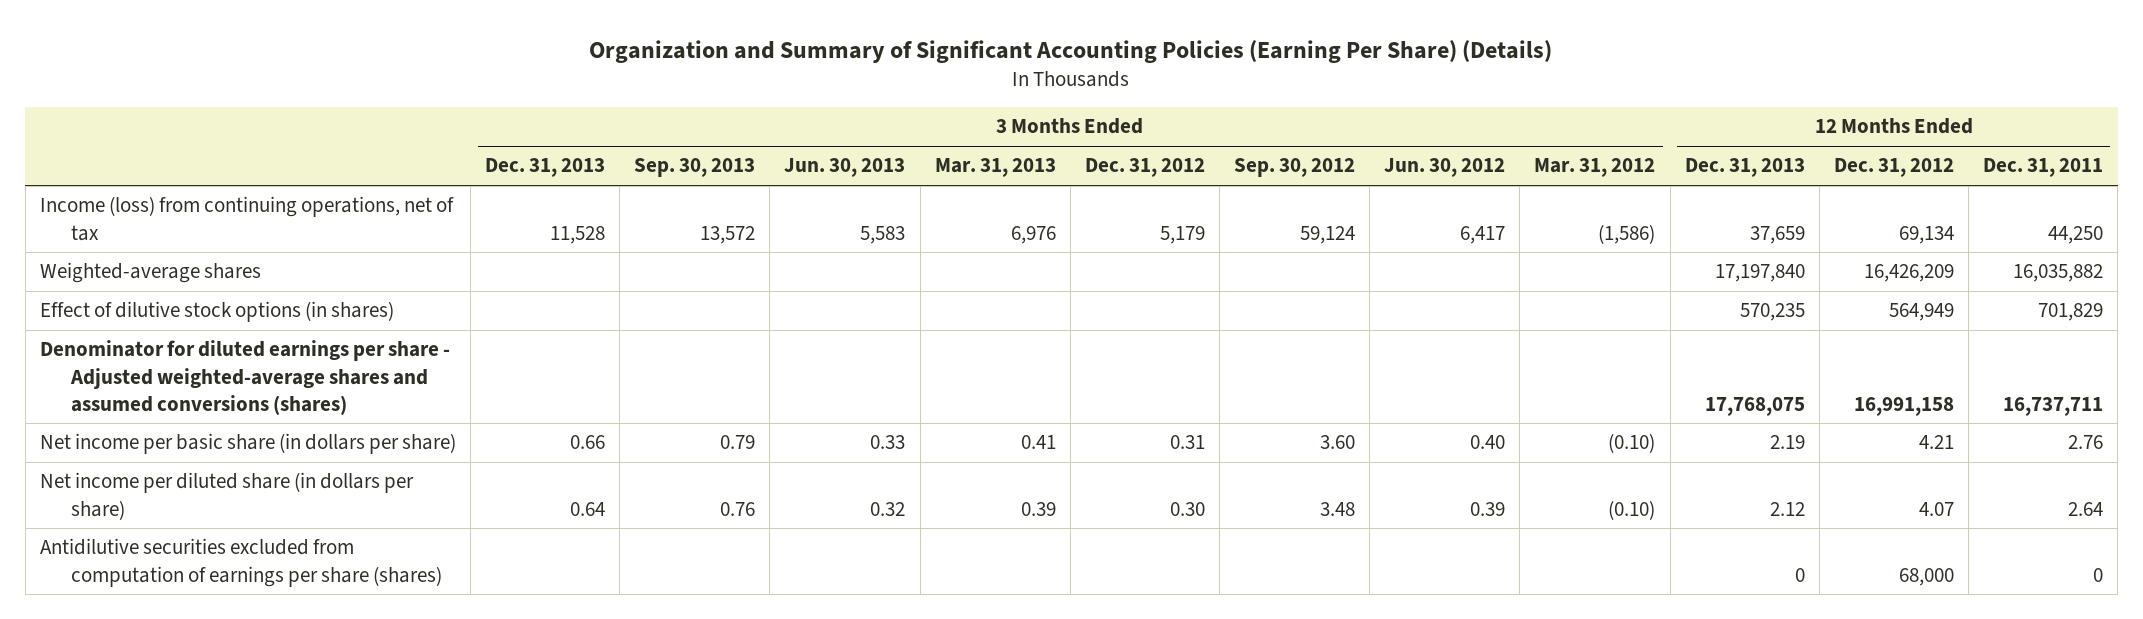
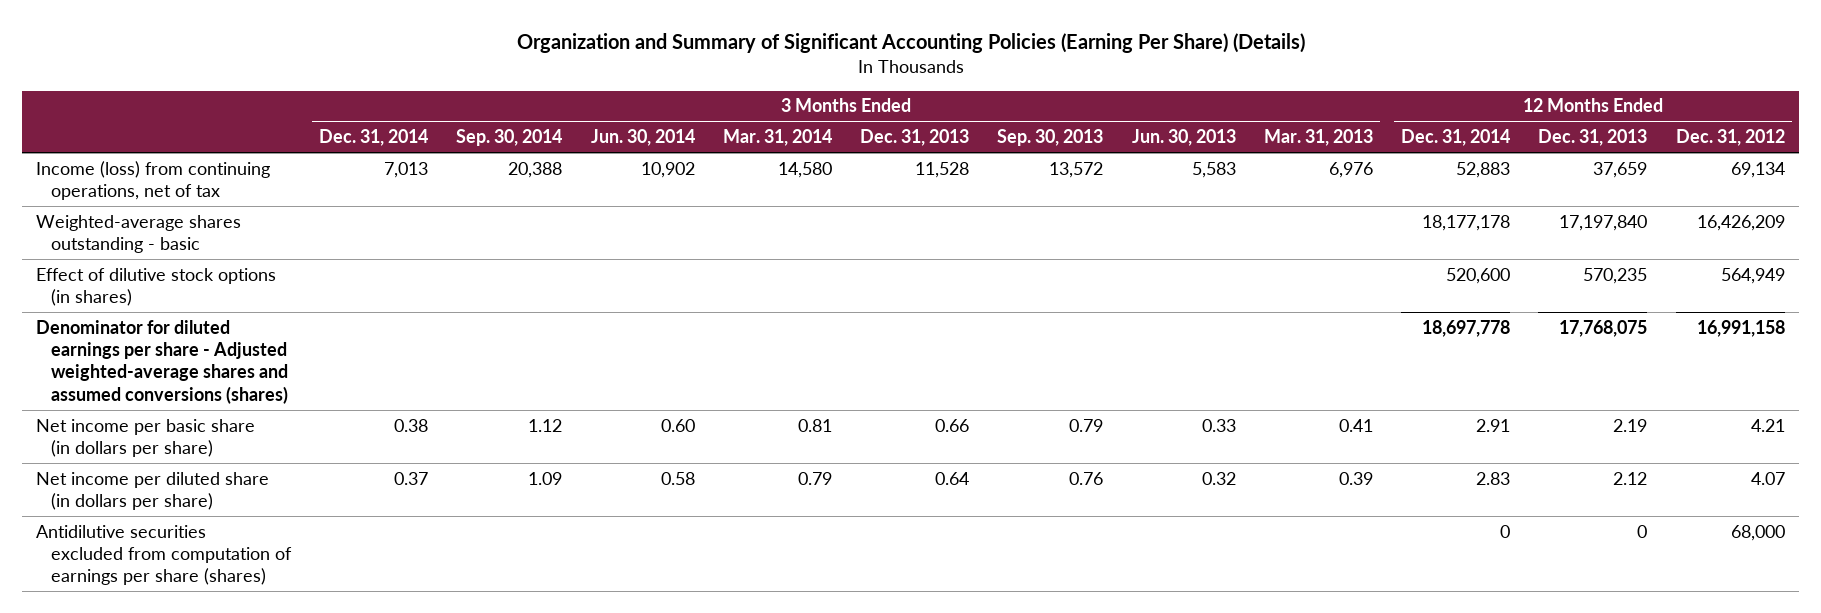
- | 3 Months Ended Dec. 31, 2013 | 3 Months Ended Sep. 30, 2013 | 3 Months Ended Jun. 30, 2013 | 3 Months Ended Mar. 31, 2013 | 3 Months Ended Dec. 31, 2012 | 3 Months Ended Sep. 30, 2012 | 3 Months Ended Jun. 30, 2012 | 3 Months Ended Mar. 31, 2012 | 12 Months Ended Dec. 31, 2013 | 12 Months Ended Dec. 31, 2012 | 12 Months Ended Dec. 31, 2011
+ | 3 Months Ended Dec. 31, 2014 | 3 Months Ended Sep. 30, 2014 | 3 Months Ended Jun. 30, 2014 | 3 Months Ended Mar. 31, 2014 | 3 Months Ended Dec. 31, 2013 | 3 Months Ended Sep. 30, 2013 | 3 Months Ended Jun. 30, 2013 | 3 Months Ended Mar. 31, 2013 | 12 Months Ended Dec. 31, 2014 | 12 Months Ended Dec. 31, 2013 | 12 Months Ended Dec. 31, 2012
- Weighted-average shares | | | | | | | | | 17,197,840 | 16,426,209 | 16,035,882
+ Weighted-average shares outstanding - basic | | | | | | | | | 18,177,178 | 17,197,840 | 16,426,209

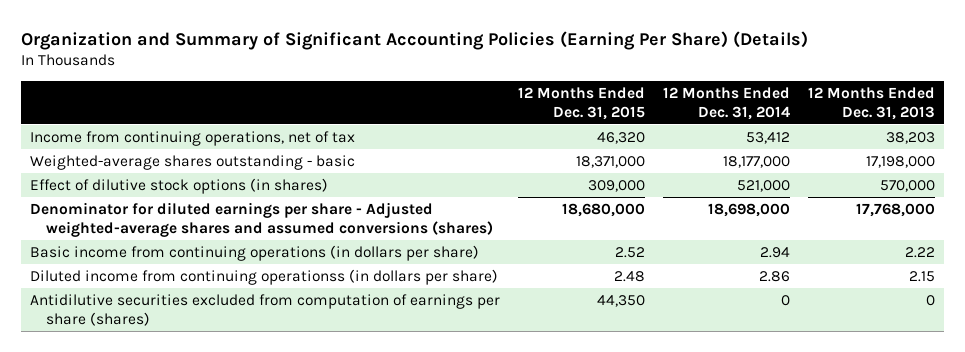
- | 3 Months Ended Dec. 31, 2014 | 3 Months Ended Sep. 30, 2014 | 3 Months Ended Jun. 30, 2014 | 3 Months Ended Mar. 31, 2014 | 3 Months Ended Dec. 31, 2013 | 3 Months Ended Sep. 30, 2013 | 3 Months Ended Jun. 30, 2013 | 3 Months Ended Mar. 31, 2013 | 12 Months Ended Dec. 31, 2014 | 12 Months Ended Dec. 31, 2013 | 12 Months Ended Dec. 31, 2012
+ | 12 Months Ended Dec. 31, 2015 | 12 Months Ended Dec. 31, 2014 | 12 Months Ended Dec. 31, 2013
- Income (loss) from continuing operations, net of tax | 7,013 | 20,388 | 10,902 | 14,580 | 11,528 | 13,572 | 5,583 | 6,976 | 52,883 | 37,659 | 69,134
- Weighted-average shares outstanding - basic | | | | | | | | | 18,177,178 | 17,197,840 | 16,426,209
- Effect of dilutive stock options (in shares) | | | | | | | | | 520,600 | 570,235 | 564,949
- Denominator for diluted earnings per share - Adjusted weighted-average shares and assumed conversions (shares) | | | | | | | | | 18,697,778 | 17,768,075 | 16,991,158
- Net income per basic share (in dollars per share) | 0.38 | 1.12 | 0.60 | 0.81 | 0.66 | 0.79 | 0.33 | 0.41 | 2.91 | 2.19 | 4.21
- Net income per diluted share (in dollars per share) | 0.37 | 1.09 | 0.58 | 0.79 | 0.64 | 0.76 | 0.32 | 0.39 | 2.83 | 2.12 | 4.07
+ Income from continuing operations, net of tax | 46,320 | 53,412 | 38,203
+ Weighted-average shares outstanding - basic | 18,371,000 | 18,177,000 | 17,198,000
+ Effect of dilutive stock options (in shares) | 309,000 | 521,000 | 570,000
+ Denominator for diluted earnings per share - Adjusted weighted-average shares and assumed conversions (shares) | 18,680,000 | 18,698,000 | 17,768,000
+ Basic income from continuing operations (in dollars per share) | 2.52 | 2.94 | 2.22
+ Diluted income from continuing operationss (in dollars per share) | 2.48 | 2.86 | 2.15

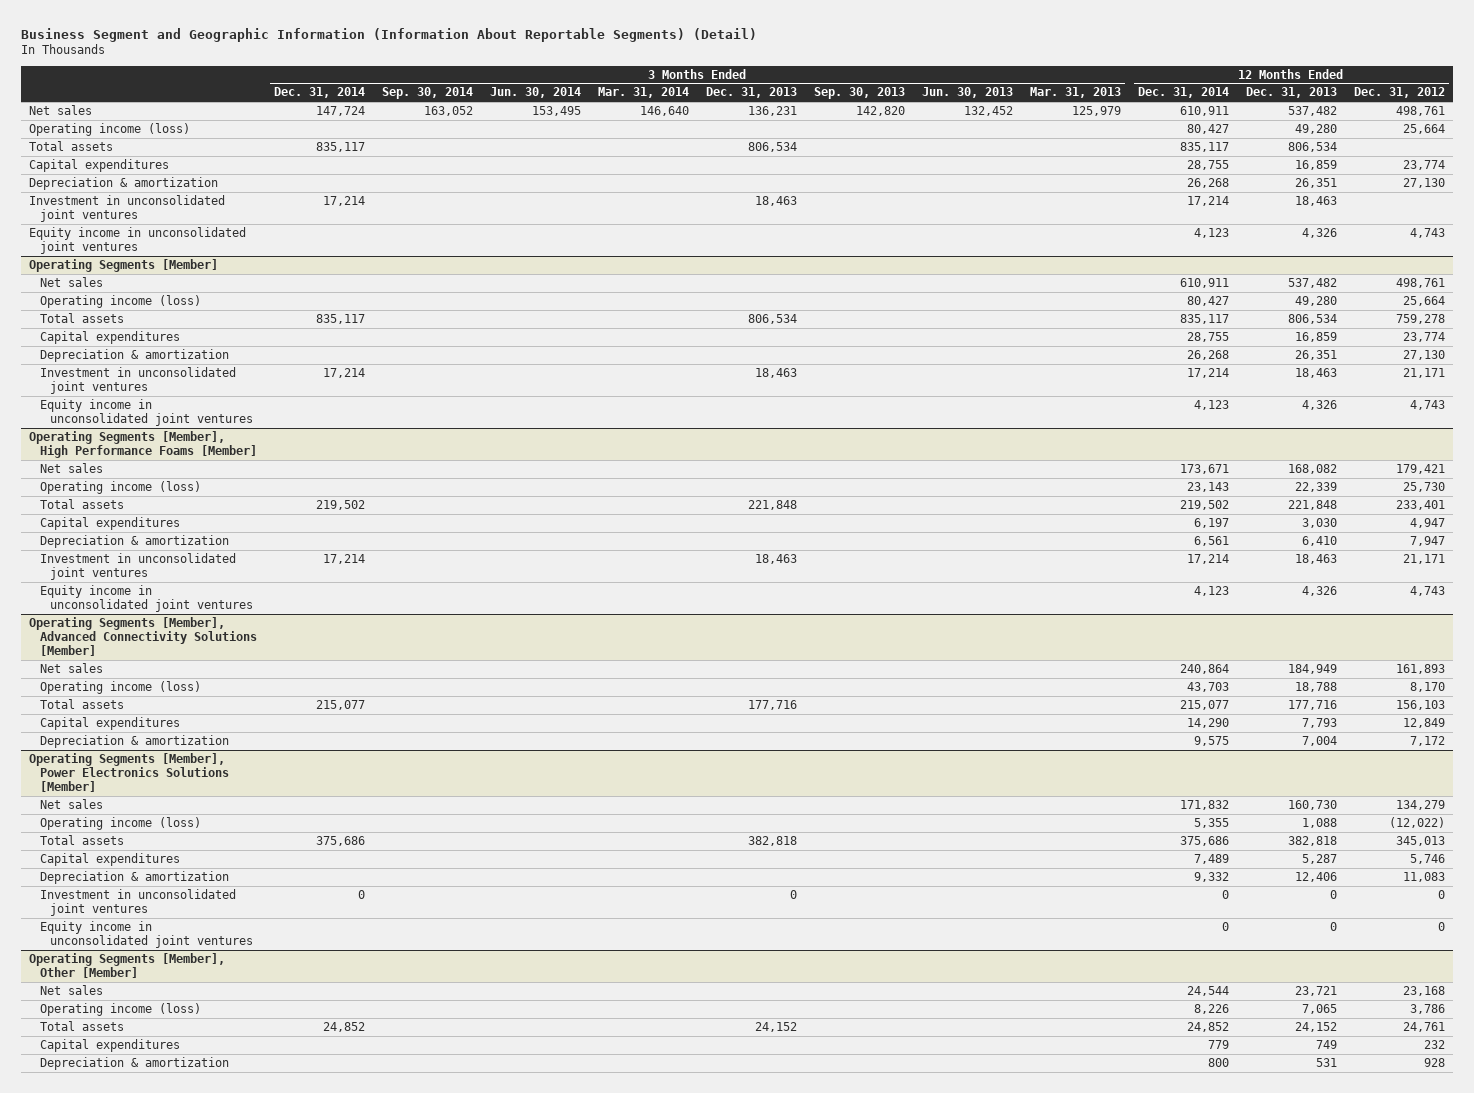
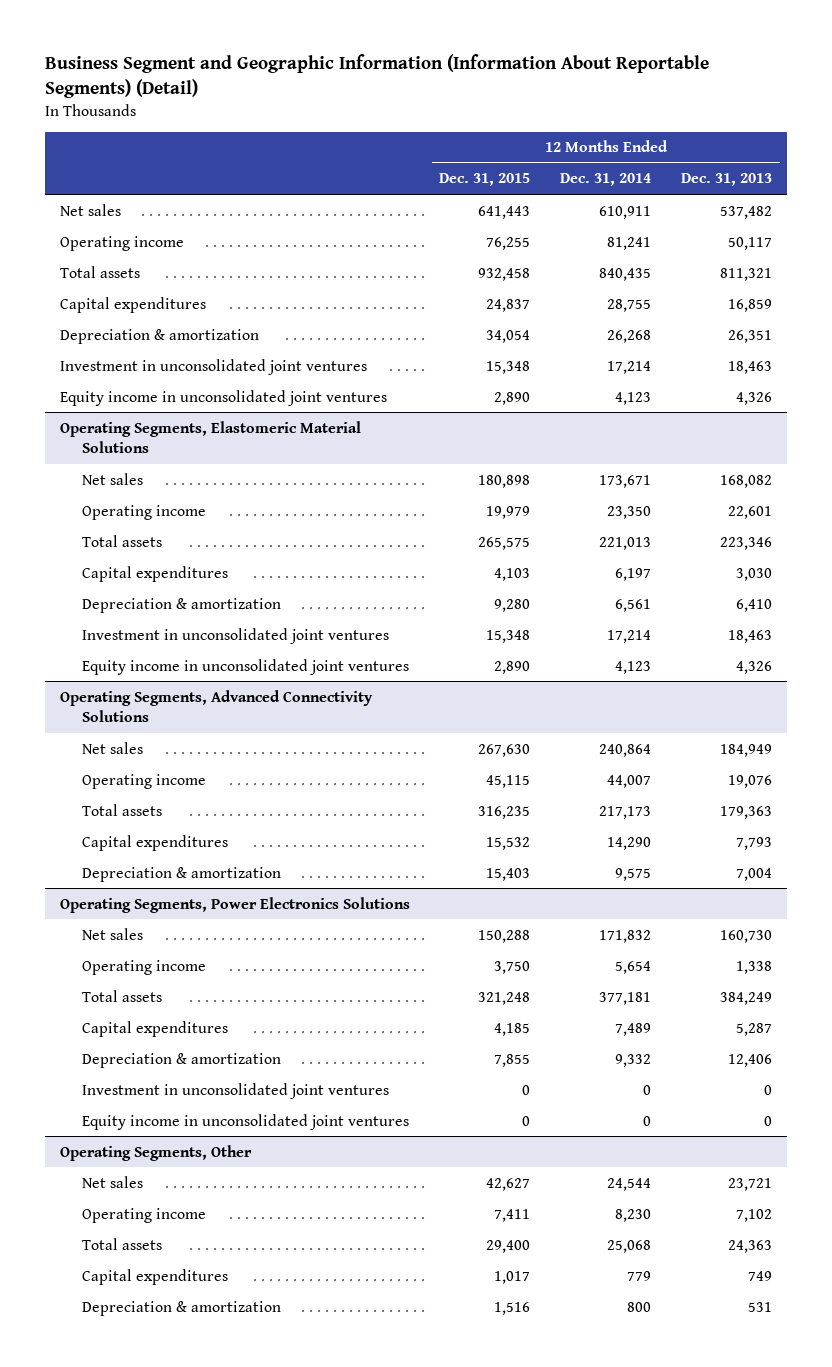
- | 3 Months Ended Dec. 31, 2014 | 3 Months Ended Sep. 30, 2014 | 3 Months Ended Jun. 30, 2014 | 3 Months Ended Mar. 31, 2014 | 3 Months Ended Dec. 31, 2013 | 3 Months Ended Sep. 30, 2013 | 3 Months Ended Jun. 30, 2013 | 3 Months Ended Mar. 31, 2013 | 12 Months Ended Dec. 31, 2014 | 12 Months Ended Dec. 31, 2013 | 12 Months Ended Dec. 31, 2012
+ | 12 Months Ended Dec. 31, 2015 | 12 Months Ended Dec. 31, 2014 | 12 Months Ended Dec. 31, 2013
- Operating income (loss) | | | | | | | | | 80,427 | 49,280 | 25,664
- Total assets | 835,117 | | | | 806,534 | | | | 835,117 | 806,534 |
- Capital expenditures | | | | | | | | | 28,755 | 16,859 | 23,774
- Depreciation & amortization | | | | | | | | | 26,268 | 26,351 | 27,130
- Investment in unconsolidated joint ventures | 17,214 | | | | 18,463 | | | | 17,214 | 18,463 |
- Equity income in unconsolidated joint ventures | | | | | | | | | 4,123 | 4,326 | 4,743
- Operating Segments [Member]
- Net sales | | | | | | | | | 610,911 | 537,482 | 498,761
- Operating income (loss) | | | | | | | | | 80,427 | 49,280 | 25,664
- Total assets | 835,117 | | | | 806,534 | | | | 835,117 | 806,534 | 759,278
+ Operating income | 76,255 | 81,241 | 50,117
+ Total assets | 932,458 | 840,435 | 811,321
- Operating Segments [Member], High Performance Foams [Member]
+ Operating Segments, Elastomeric Material Solutions
- Operating income (loss) | | | | | | | | | 23,143 | 22,339 | 25,730
- Total assets | 219,502 | | | | 221,848 | | | | 219,502 | 221,848 | 233,401
+ Operating income | 19,979 | 23,350 | 22,601
+ Total assets | 265,575 | 221,013 | 223,346
- Operating Segments [Member], Advanced Connectivity Solutions [Member]
+ Operating Segments, Advanced Connectivity Solutions
- Operating income (loss) | | | | | | | | | 43,703 | 18,788 | 8,170
- Total assets | 215,077 | | | | 177,716 | | | | 215,077 | 177,716 | 156,103
+ Operating income | 45,115 | 44,007 | 19,076
+ Total assets | 316,235 | 217,173 | 179,363
- Operating Segments [Member], Power Electronics Solutions [Member]
+ Operating Segments, Power Electronics Solutions
- Operating income (loss) | | | | | | | | | 5,355 | 1,088 | (12,022)
- Total assets | 375,686 | | | | 382,818 | | | | 375,686 | 382,818 | 345,013
+ Operating income | 3,750 | 5,654 | 1,338
+ Total assets | 321,248 | 377,181 | 384,249
- Operating Segments [Member], Other [Member]
+ Operating Segments, Other
- Operating income (loss) | | | | | | | | | 8,226 | 7,065 | 3,786
- Total assets | 24,852 | | | | 24,152 | | | | 24,852 | 24,152 | 24,761
+ Operating income | 7,411 | 8,230 | 7,102
+ Total assets | 29,400 | 25,068 | 24,363

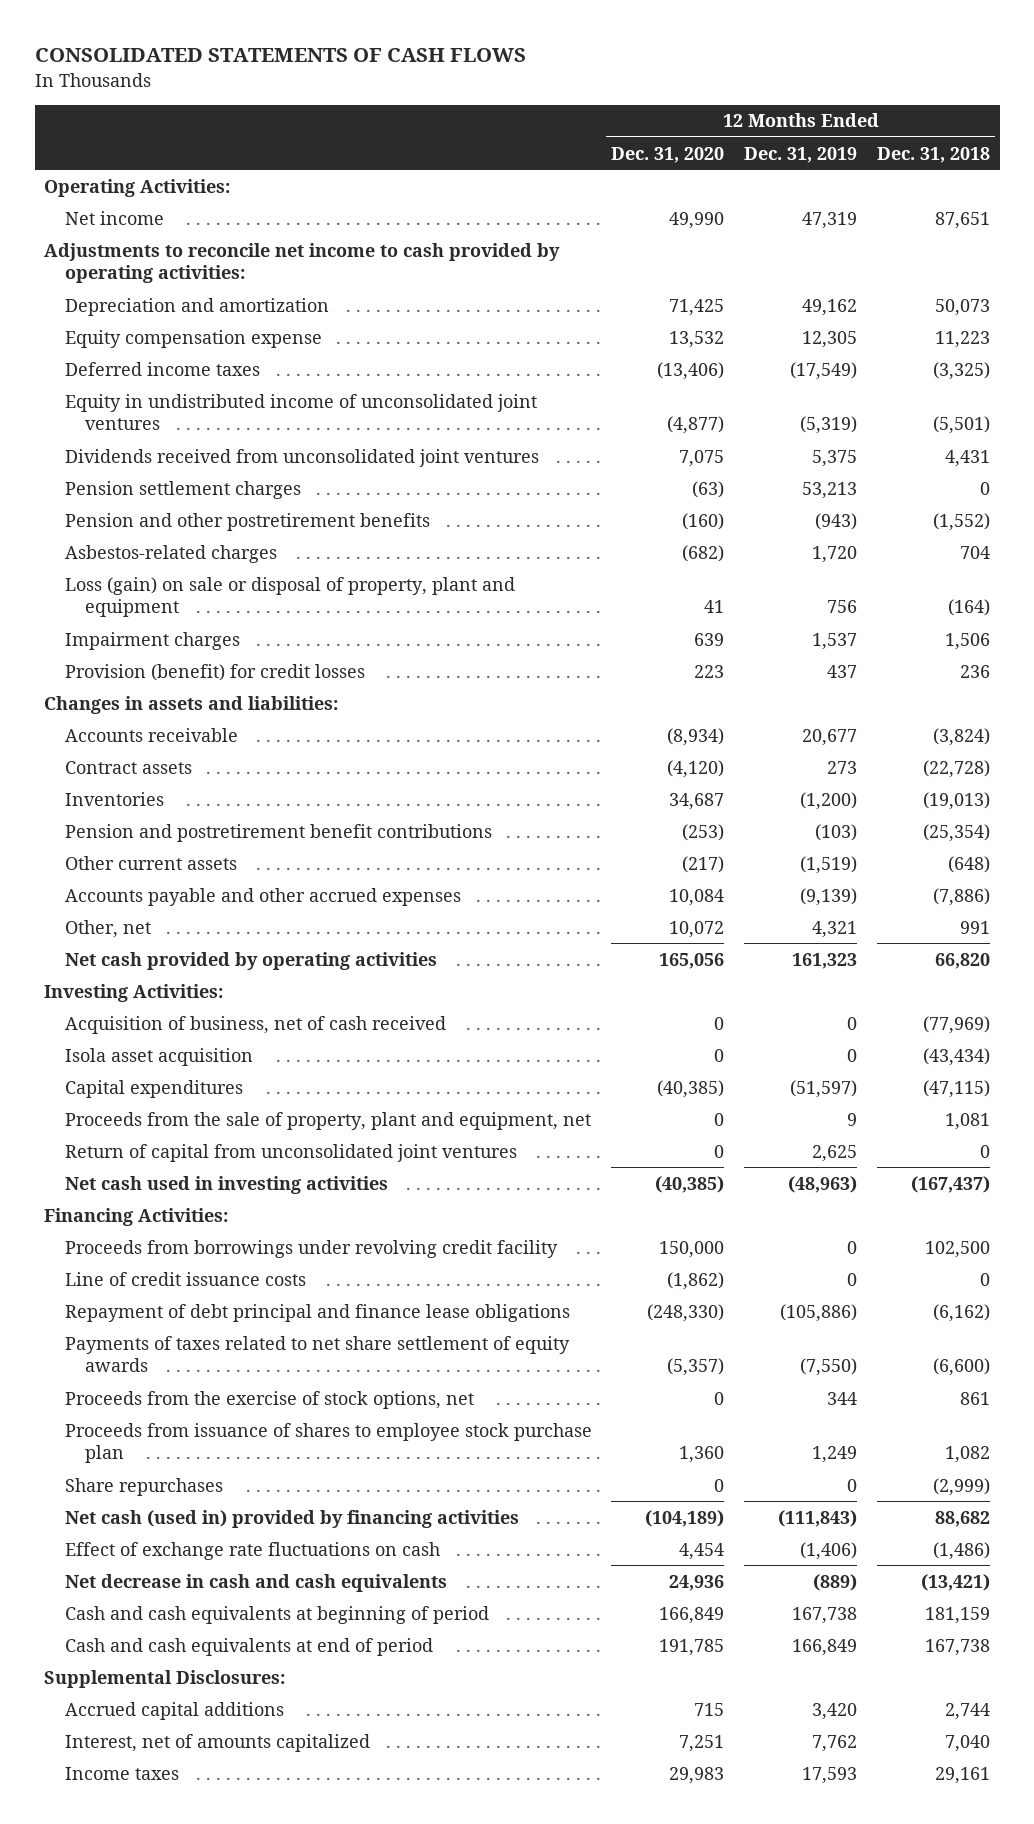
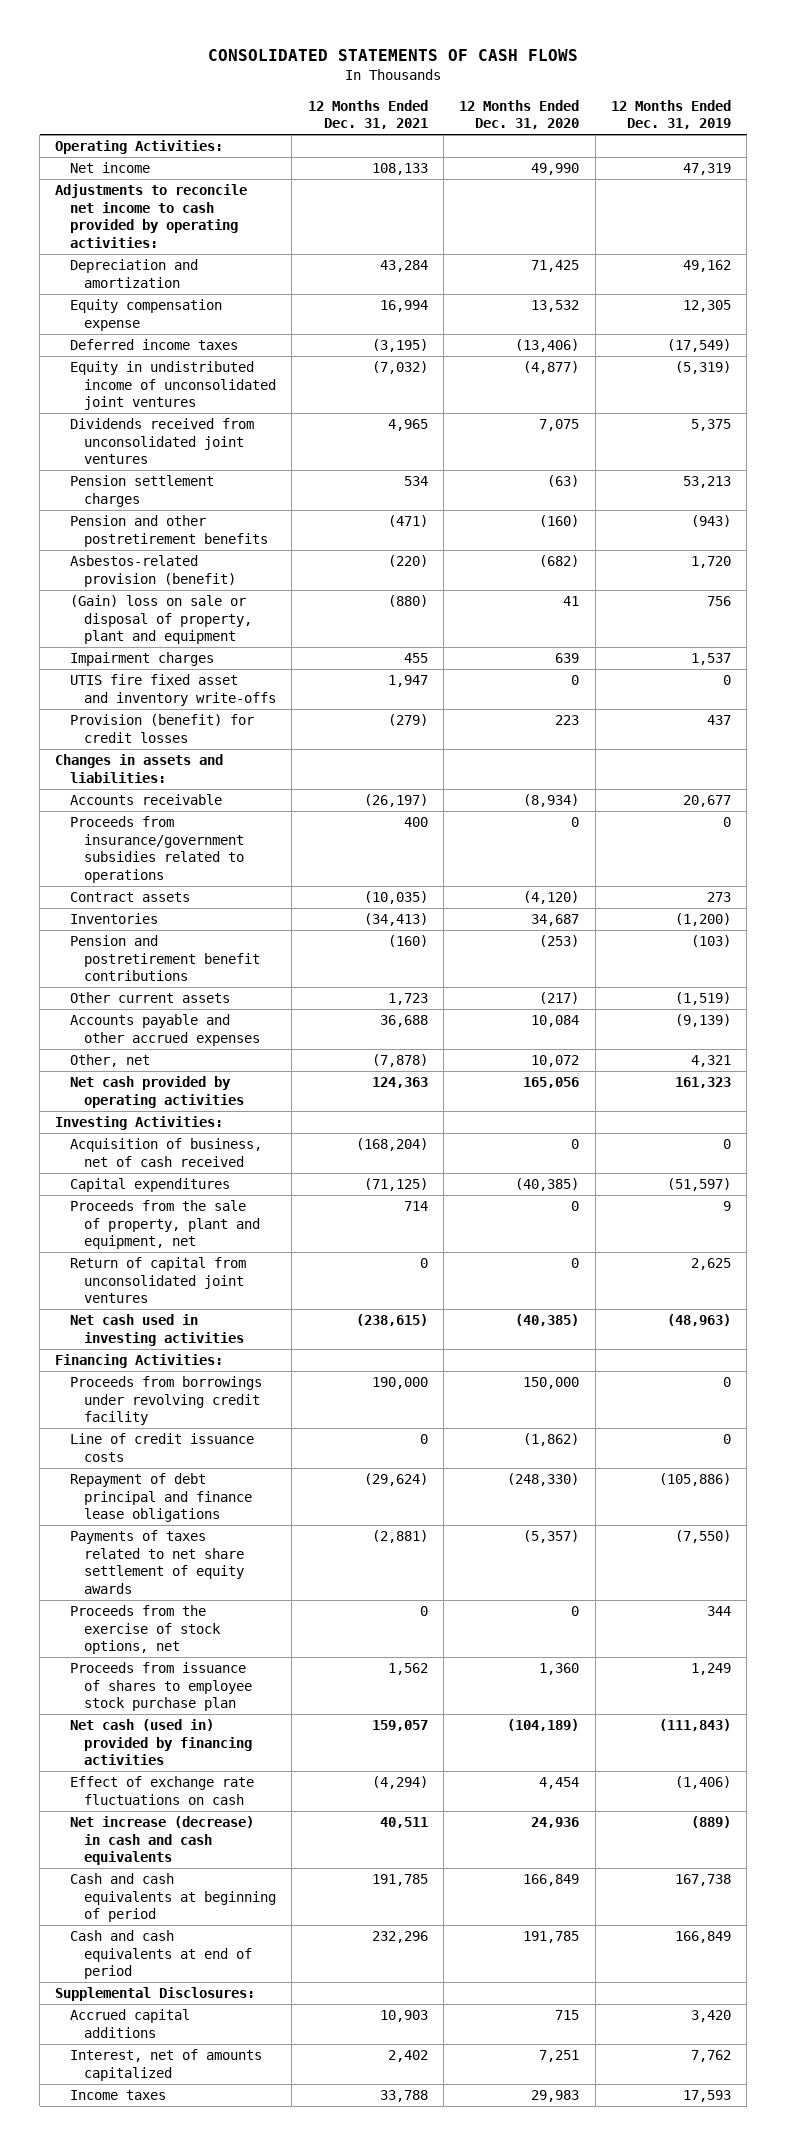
- | 12 Months Ended Dec. 31, 2020 | 12 Months Ended Dec. 31, 2019 | 12 Months Ended Dec. 31, 2018
+ | 12 Months Ended Dec. 31, 2021 | 12 Months Ended Dec. 31, 2020 | 12 Months Ended Dec. 31, 2019
- Asbestos-related charges | (682) | 1,720 | 704
- Loss (gain) on sale or disposal of property, plant and equipment | 41 | 756 | (164)
+ Asbestos-related provision (benefit) | (220) | (682) | 1,720
+ (Gain) loss on sale or disposal of property, plant and equipment | (880) | 41 | 756
+ UTIS fire fixed asset and inventory write-offs | 1,947 | 0 | 0
+ Proceeds from insurance/government subsidies related to operations | 400 | 0 | 0
- Isola asset acquisition | 0 | 0 | (43,434)
- Share repurchases | 0 | 0 | (2,999)
- Net decrease in cash and cash equivalents | 24,936 | (889) | (13,421)
+ Net increase (decrease) in cash and cash equivalents | 40,511 | 24,936 | (889)

